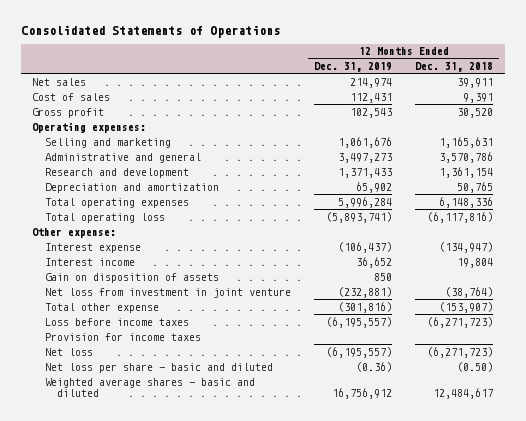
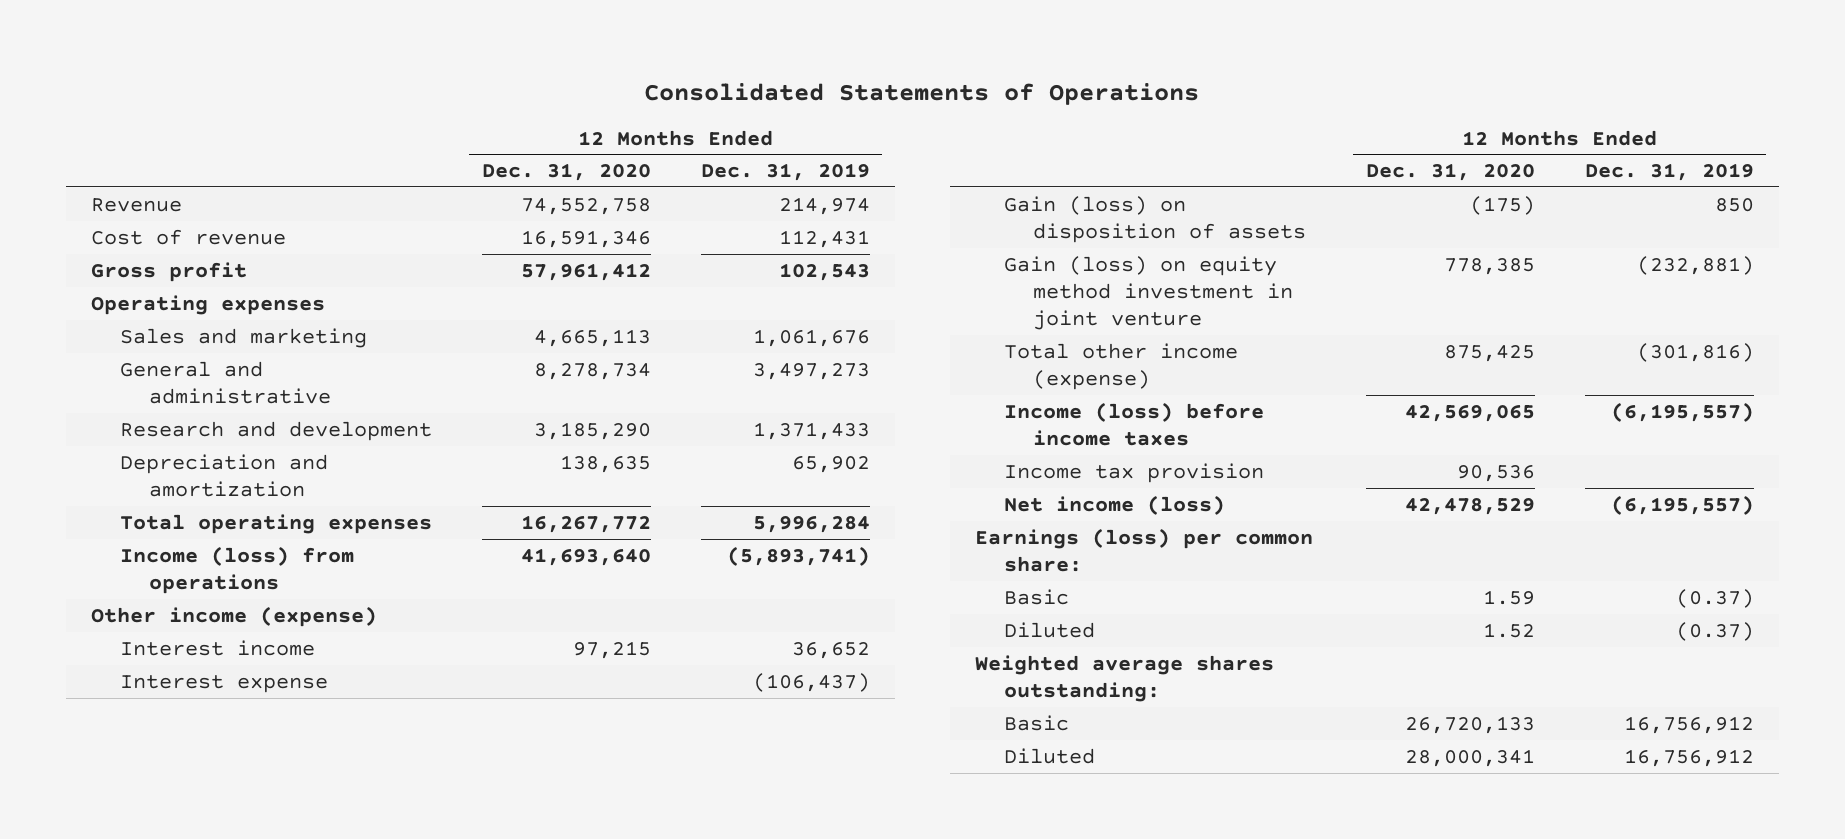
- | 12 Months Ended Dec. 31, 2019 | 12 Months Ended Dec. 31, 2018
+ | 12 Months Ended Dec. 31, 2020 | 12 Months Ended Dec. 31, 2019
- Net sales | 214,974 | 39,911
- Cost of sales | 112,431 | 9,391
+ Revenue | 74,552,758 | 214,974
+ Cost of revenue | 16,591,346 | 112,431
- Operating expenses:
- Selling and marketing | 1,061,676 | 1,165,631
- Administrative and general | 3,497,273 | 3,570,786
+ Operating expenses
+ Sales and marketing | 4,665,113 | 1,061,676
+ General and administrative | 8,278,734 | 3,497,273
- Total operating loss | (5,893,741) | (6,117,816)
- Other expense:
+ Income (loss) from operations | 41,693,640 | (5,893,741)
+ Other income (expense)
- Gain on disposition of assets | 850 |
- Net loss from investment in joint venture | (232,881) | (38,764)
- Total other expense | (301,816) | (153,907)
- Loss before income taxes | (6,195,557) | (6,271,723)
- Provision for income taxes
- Net loss | (6,195,557) | (6,271,723)
- Net loss per share - basic and diluted | (0.36) | (0.50)
- Weighted average shares - basic and diluted | 16,756,912 | 12,484,617
moved down: Interest expense | | (106,437)
+ Gain (loss) on disposition of assets | (175) | 850
+ Gain (loss) on equity method investment in joint venture | 778,385 | (232,881)
+ Total other income (expense) | 875,425 | (301,816)
+ Income (loss) before income taxes | 42,569,065 | (6,195,557)
+ Income tax provision | 90,536 |
+ Net income (loss) | 42,478,529 | (6,195,557)
+ Earnings (loss) per common share:
+ Basic | 1.59 | (0.37)
+ Diluted | 1.52 | (0.37)
+ Weighted average shares outstanding:
+ Basic | 26,720,133 | 16,756,912
+ Diluted | 28,000,341 | 16,756,912

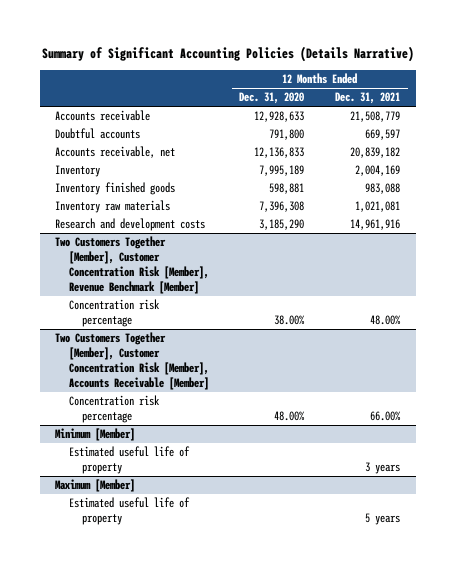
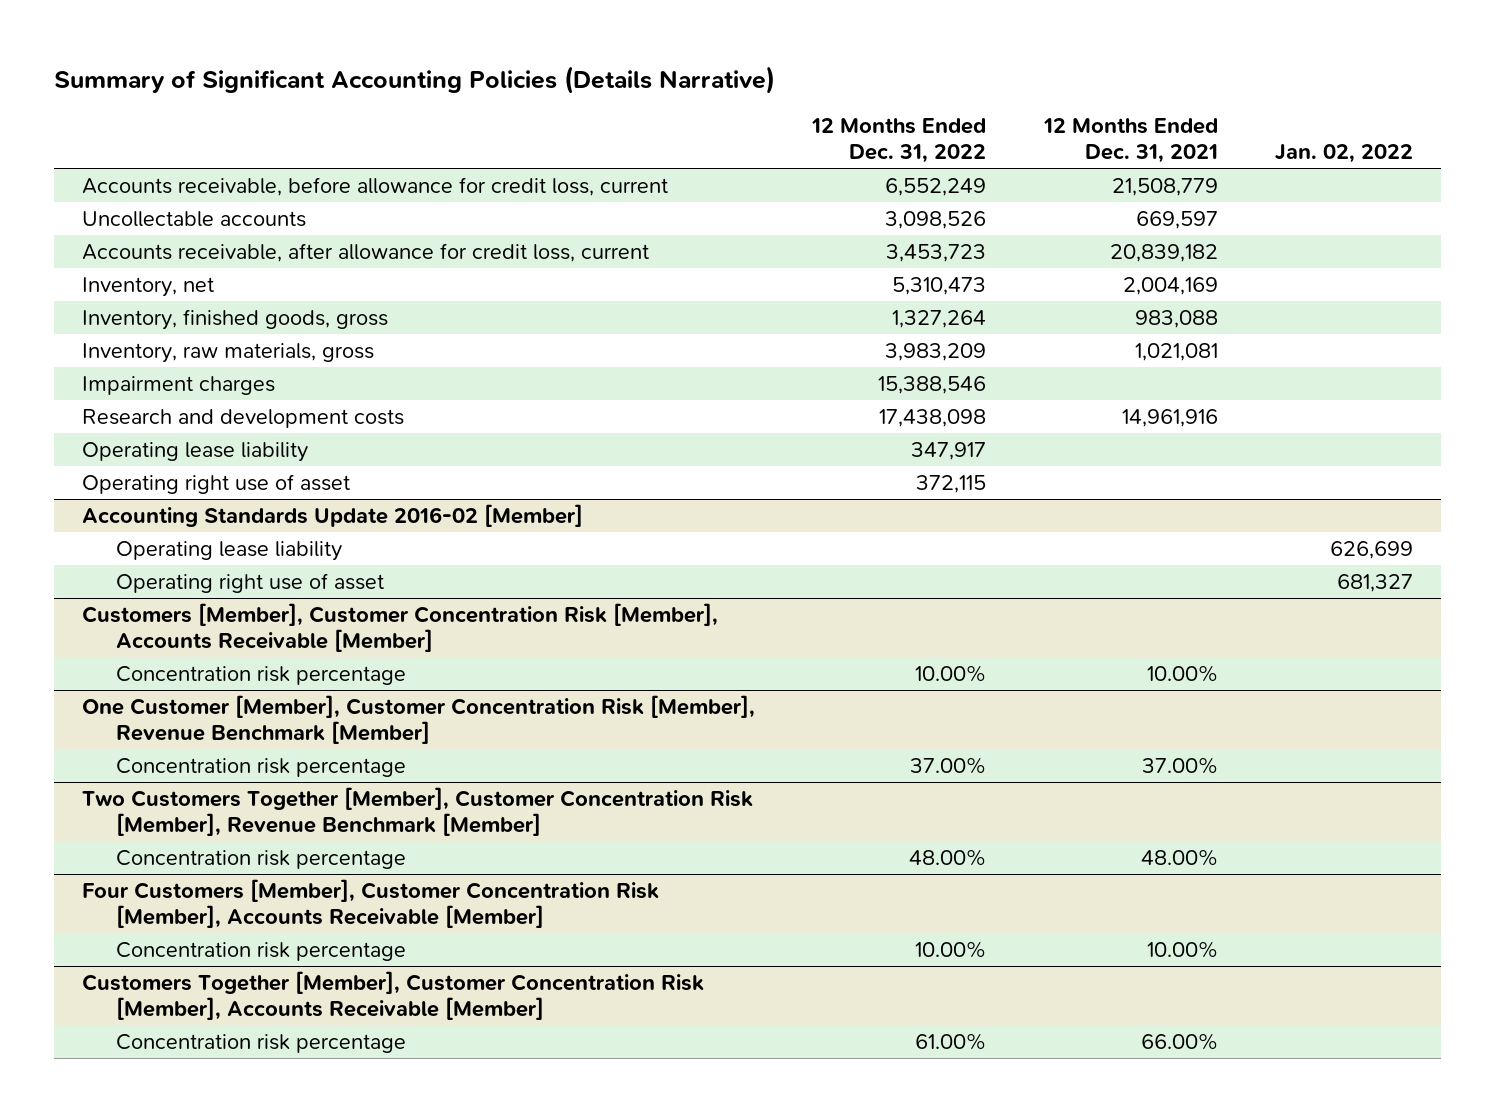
- | 12 Months Ended Dec. 31, 2020 | 12 Months Ended Dec. 31, 2021
+ | 12 Months Ended Dec. 31, 2022 | 12 Months Ended Dec. 31, 2021 | Jan. 02, 2022
- Accounts receivable | 12,928,633 | 21,508,779
- Doubtful accounts | 791,800 | 669,597
- Accounts receivable, net | 12,136,833 | 20,839,182
- Inventory | 7,995,189 | 2,004,169
- Inventory finished goods | 598,881 | 983,088
- Inventory raw materials | 7,396,308 | 1,021,081
+ Accounts receivable, before allowance for credit loss, current | 6,552,249 | 21,508,779 |
+ Uncollectable accounts | 3,098,526 | 669,597 |
+ Accounts receivable, after allowance for credit loss, current | 3,453,723 | 20,839,182 |
+ Inventory, net | 5,310,473 | 2,004,169 |
+ Inventory, finished goods, gross | 1,327,264 | 983,088 |
+ Inventory, raw materials, gross | 3,983,209 | 1,021,081 |
+ Impairment charges | 15,388,546 | |
+ Operating lease liability | 347,917 | |
+ Operating right use of asset | 372,115 | |
+ Accounting Standards Update 2016-02 [Member]
+ Operating lease liability | | | 626,699
+ Operating right use of asset | | | 681,327
+ Customers [Member], Customer Concentration Risk [Member], Accounts Receivable [Member]
+ Concentration risk percentage | 10.00% | 10.00% |
+ One Customer [Member], Customer Concentration Risk [Member], Revenue Benchmark [Member]
+ Concentration risk percentage | 37.00% | 37.00% |
- Two Customers Together [Member], Customer Concentration Risk [Member], Accounts Receivable [Member]
+ Four Customers [Member], Customer Concentration Risk [Member], Accounts Receivable [Member]
+ Concentration risk percentage | 10.00% | 10.00% |
+ Customers Together [Member], Customer Concentration Risk [Member], Accounts Receivable [Member]
- Minimum [Member]
- Estimated useful life of property | | 3 years
- Maximum [Member]
- Estimated useful life of property | | 5 years

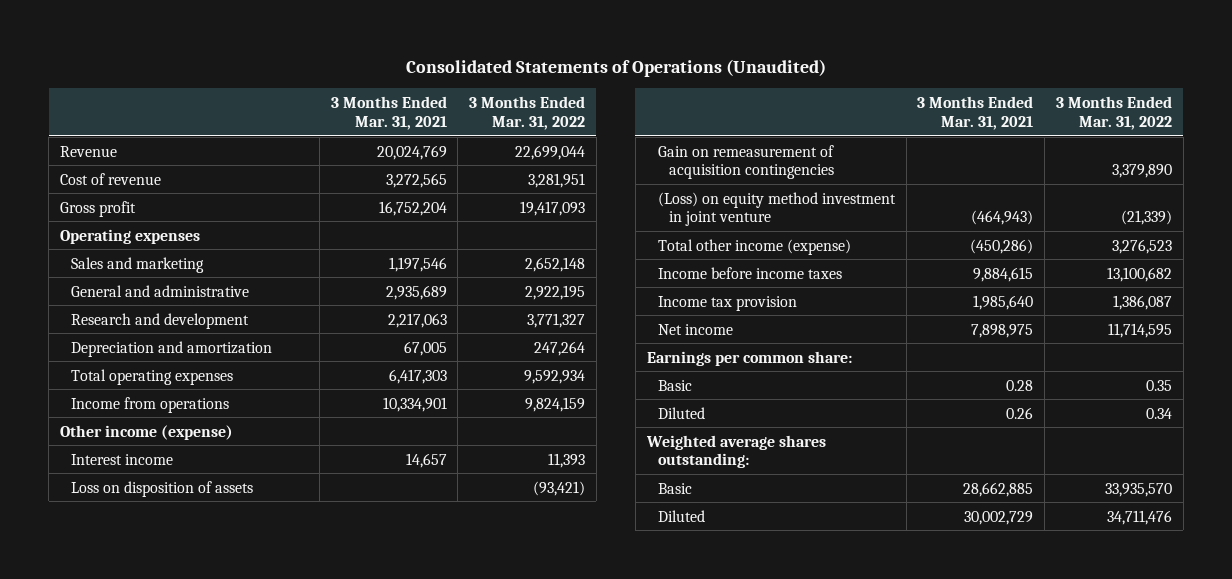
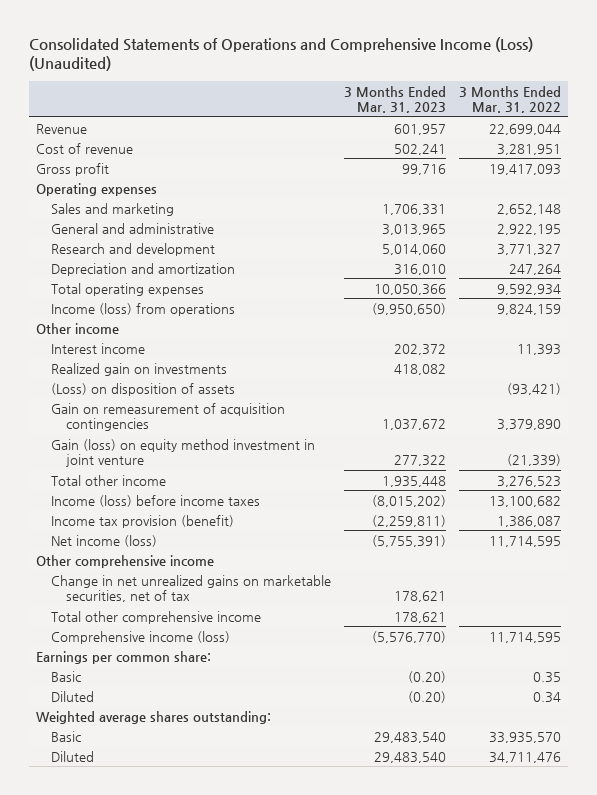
- Consolidated Statements of Operations (Unaudited)
+ Consolidated Statements of Operations and Comprehensive Income (Loss) (Unaudited)
- | 3 Months Ended Mar. 31, 2021 | 3 Months Ended Mar. 31, 2022
+ | 3 Months Ended Mar. 31, 2023 | 3 Months Ended Mar. 31, 2022
- Income from operations | 10,334,901 | 9,824,159
- Other income (expense)
+ Income (loss) from operations | (9,950,650) | 9,824,159
+ Other income
- Loss on disposition of assets | | (93,421)
+ Realized gain on investments | 418,082 |
+ (Loss) on disposition of assets | | (93,421)
- (Loss) on equity method investment in joint venture | (464,943) | (21,339)
- Total other income (expense) | (450,286) | 3,276,523
- Income before income taxes | 9,884,615 | 13,100,682
- Income tax provision | 1,985,640 | 1,386,087
- Net income | 7,898,975 | 11,714,595
+ Gain (loss) on equity method investment in joint venture | 277,322 | (21,339)
+ Total other income | 1,935,448 | 3,276,523
+ Income (loss) before income taxes | (8,015,202) | 13,100,682
+ Income tax provision (benefit) | (2,259,811) | 1,386,087
+ Net income (loss) | (5,755,391) | 11,714,595
+ Other comprehensive income
+ Change in net unrealized gains on marketable securities, net of tax | 178,621 |
+ Total other comprehensive income | 178,621 |
+ Comprehensive income (loss) | (5,576,770) | 11,714,595

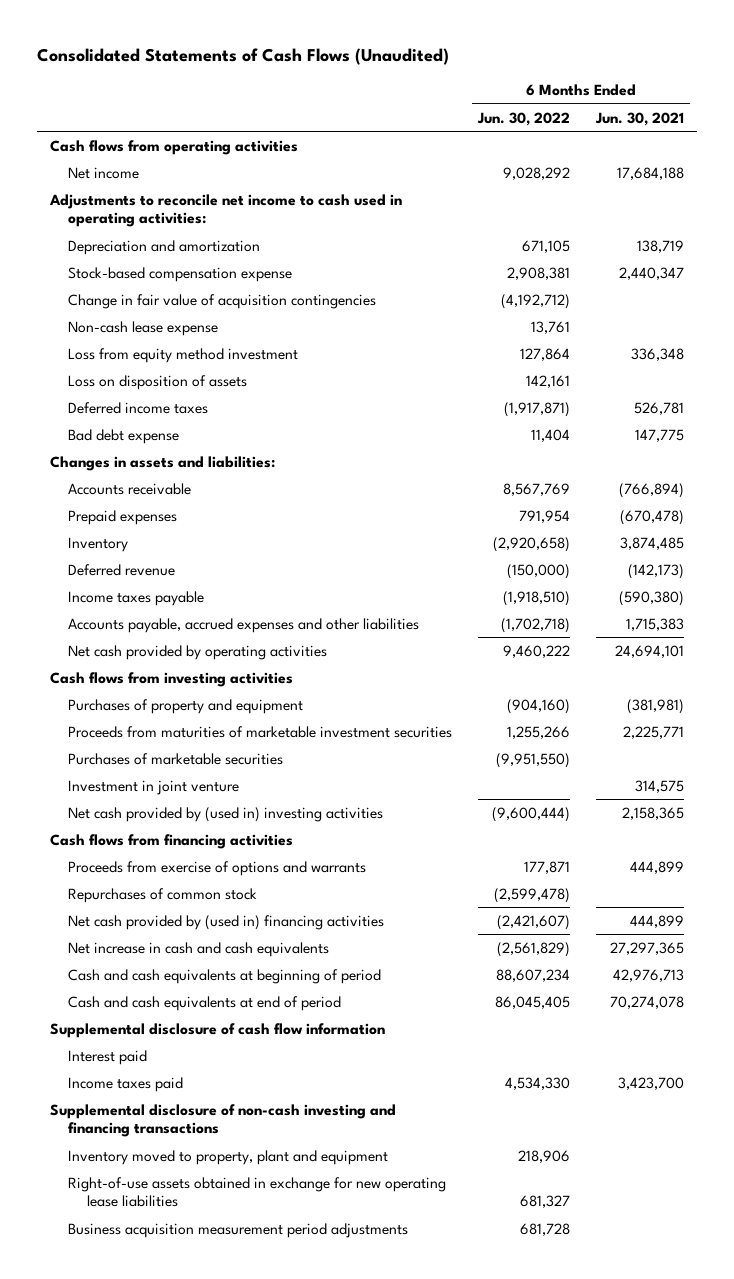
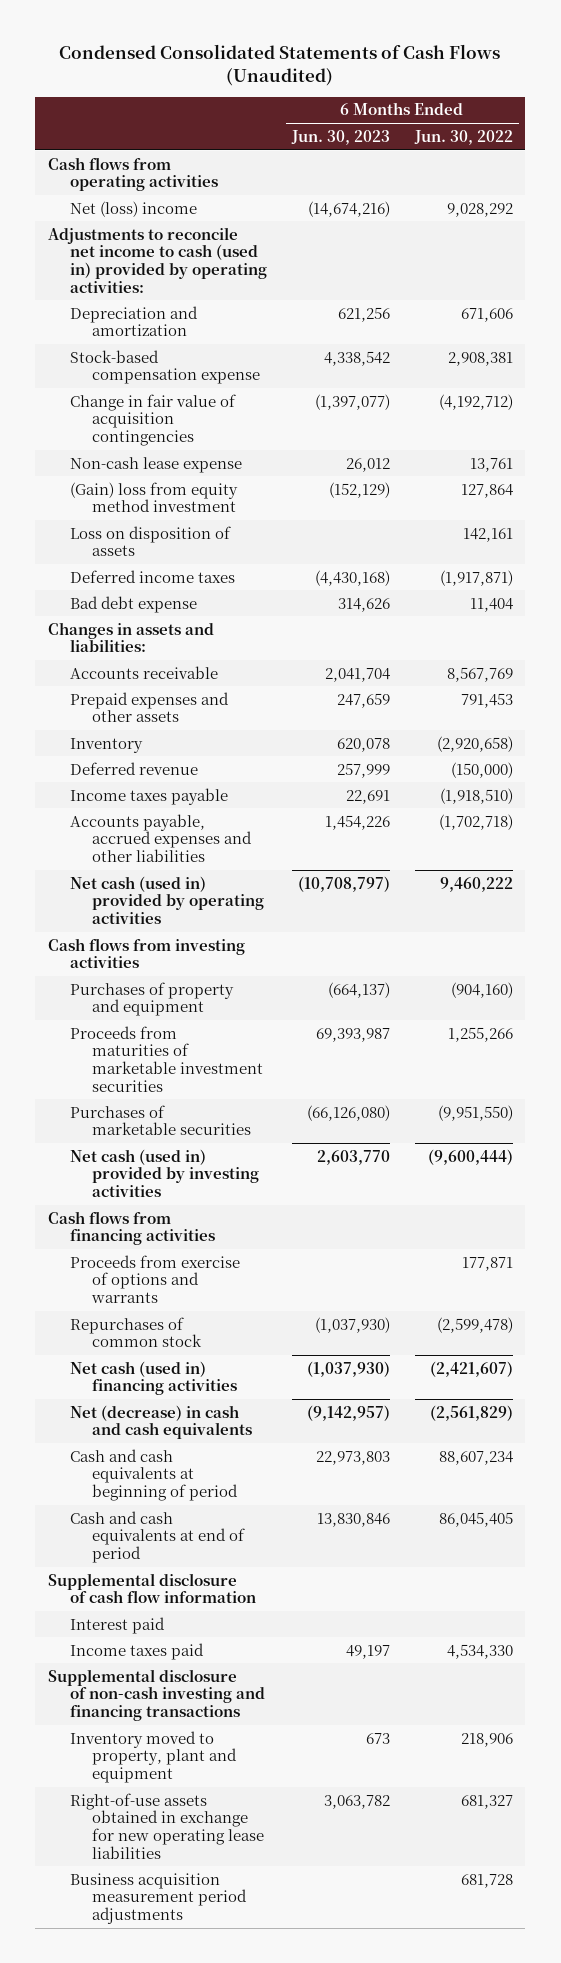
- Consolidated Statements of Cash Flows (Unaudited)
+ Condensed Consolidated Statements of Cash Flows (Unaudited)
- | 6 Months Ended Jun. 30, 2022 | 6 Months Ended Jun. 30, 2021
+ | 6 Months Ended Jun. 30, 2023 | 6 Months Ended Jun. 30, 2022
- Net income | 9,028,292 | 17,684,188
- Adjustments to reconcile net income to cash used in operating activities:
- Depreciation and amortization | 671,105 | 138,719
+ Net (loss) income | (14,674,216) | 9,028,292
+ Adjustments to reconcile net income to cash (used in) provided by operating activities:
+ Depreciation and amortization | 621,256 | 671,606
- Loss from equity method investment | 127,864 | 336,348
+ (Gain) loss from equity method investment | (152,129) | 127,864
- Prepaid expenses | 791,954 | (670,478)
+ Prepaid expenses and other assets | 247,659 | 791,453
- Net cash provided by operating activities | 9,460,222 | 24,694,101
+ Net cash (used in) provided by operating activities | (10,708,797) | 9,460,222
- Investment in joint venture | | 314,575
- Net cash provided by (used in) investing activities | (9,600,444) | 2,158,365
+ Net cash (used in) provided by investing activities | 2,603,770 | (9,600,444)
- Net cash provided by (used in) financing activities | (2,421,607) | 444,899
- Net increase in cash and cash equivalents | (2,561,829) | 27,297,365
+ Net cash (used in) financing activities | (1,037,930) | (2,421,607)
+ Net (decrease) in cash and cash equivalents | (9,142,957) | (2,561,829)

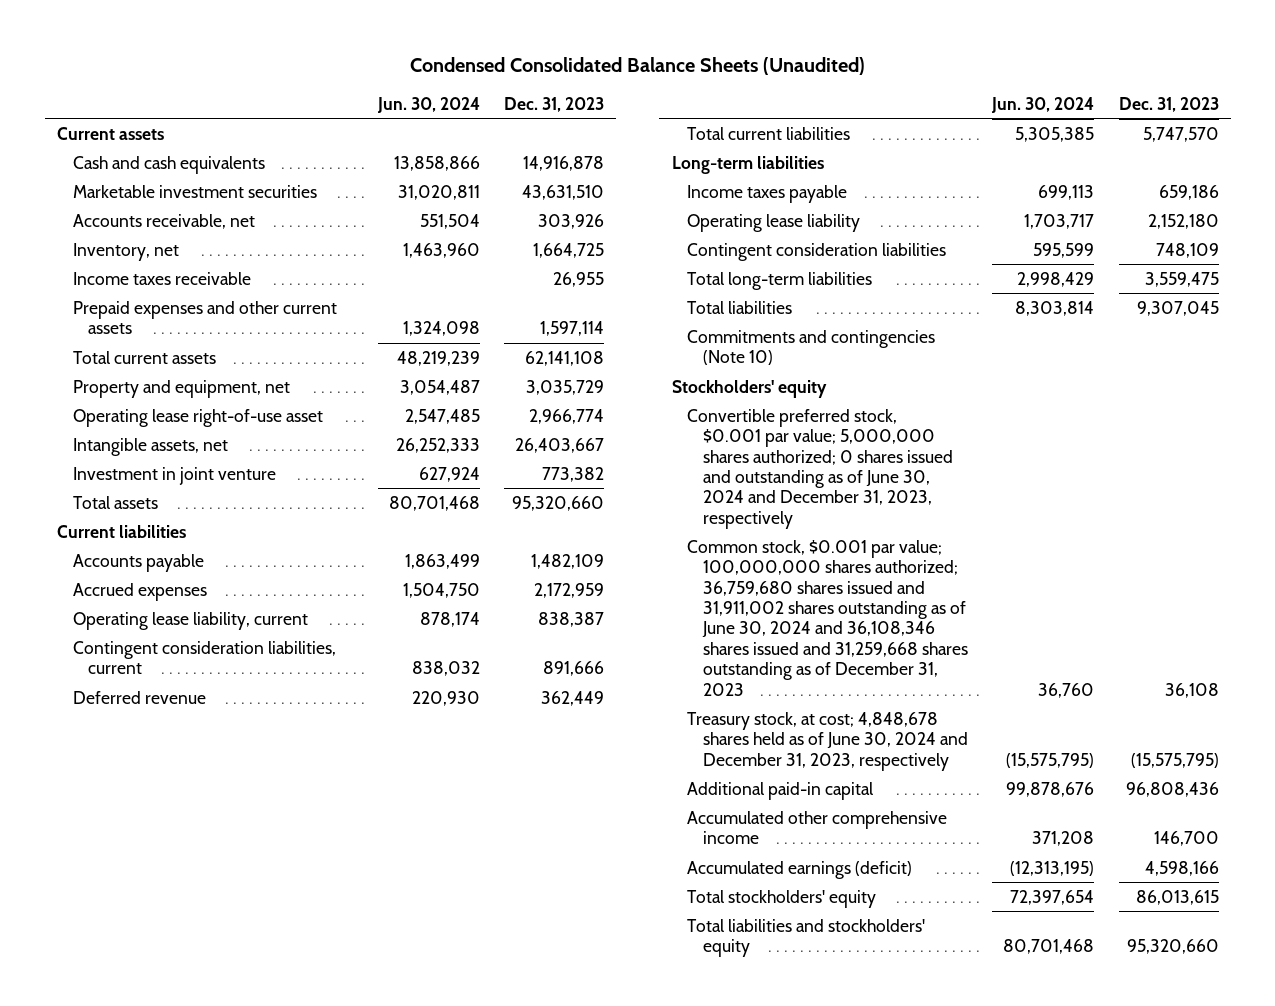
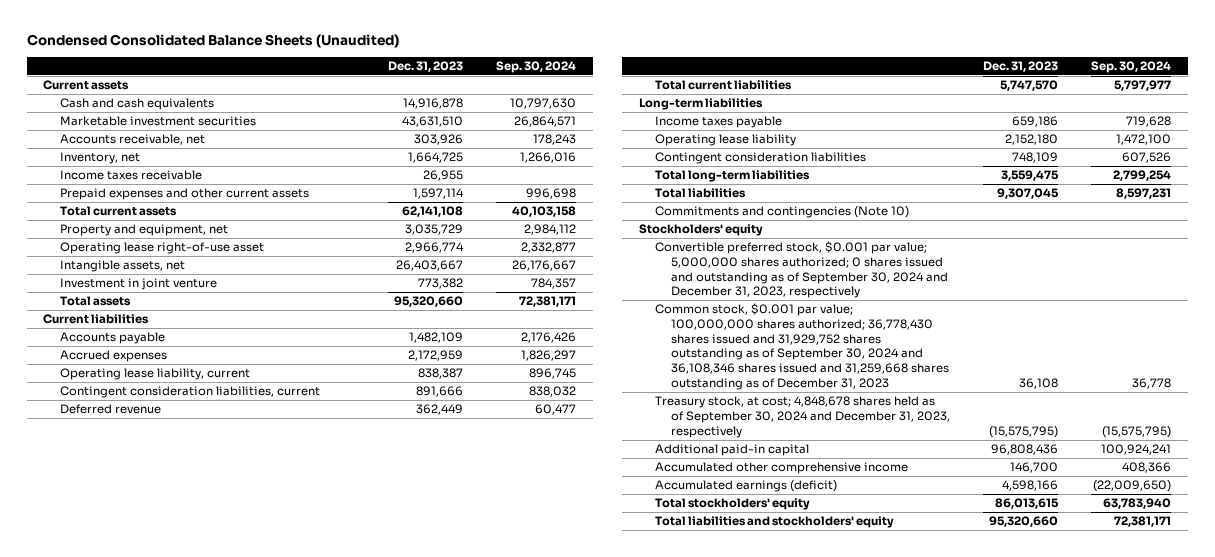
- | Jun. 30, 2024 | Dec. 31, 2023
+ | Dec. 31, 2023 | Sep. 30, 2024
- Convertible preferred stock, $0.001 par value; 5,000,000 shares authorized; 0 shares issued and outstanding as of June 30, 2024 and December 31, 2023, respectively
- Common stock, $0.001 par value; 100,000,000 shares authorized; 36,759,680 shares issued and 31,911,002 shares outstanding as of June 30, 2024 and 36,108,346 shares issued and 31,259,668 shares outstanding as of December 31, 2023 | 36,760 | 36,108
- Treasury stock, at cost; 4,848,678 shares held as of June 30, 2024 and December 31, 2023, respectively | (15,575,795) | (15,575,795)
+ Convertible preferred stock, $0.001 par value; 5,000,000 shares authorized; 0 shares issued and outstanding as of September 30, 2024 and December 31, 2023, respectively
+ Common stock, $0.001 par value; 100,000,000 shares authorized; 36,778,430 shares issued and 31,929,752 shares outstanding as of September 30, 2024 and 36,108,346 shares issued and 31,259,668 shares outstanding as of December 31, 2023 | 36,108 | 36,778
+ Treasury stock, at cost; 4,848,678 shares held as of September 30, 2024 and December 31, 2023, respectively | (15,575,795) | (15,575,795)

